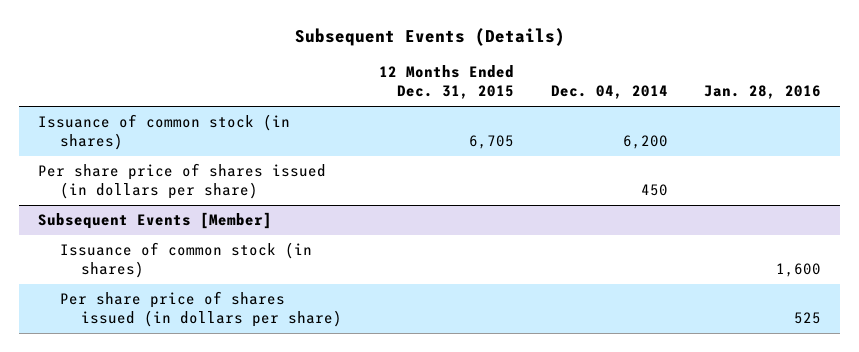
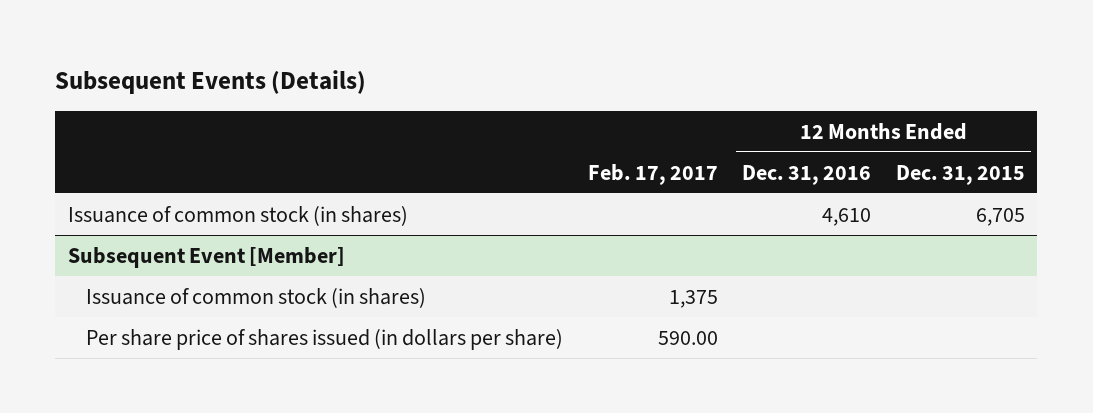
- | 12 Months Ended Dec. 31, 2015 | Dec. 04, 2014 | Jan. 28, 2016
+ | Feb. 17, 2017 | 12 Months Ended Dec. 31, 2016 | 12 Months Ended Dec. 31, 2015
- Per share price of shares issued (in dollars per share) | | 450 |
- Subsequent Events [Member]
+ Subsequent Event [Member]

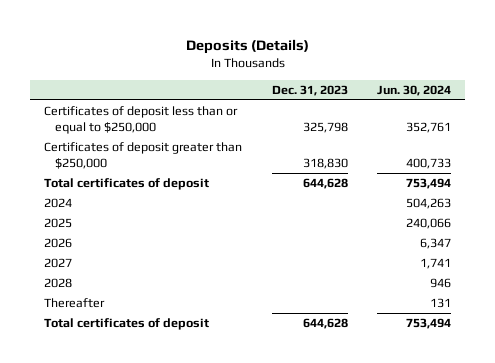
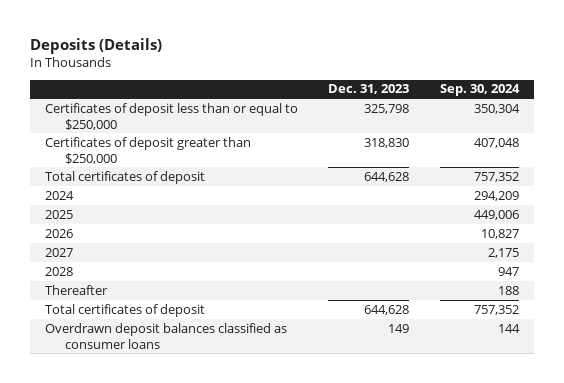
- | Dec. 31, 2023 | Jun. 30, 2024
+ | Dec. 31, 2023 | Sep. 30, 2024
+ Overdrawn deposit balances classified as consumer loans | 149 | 144

